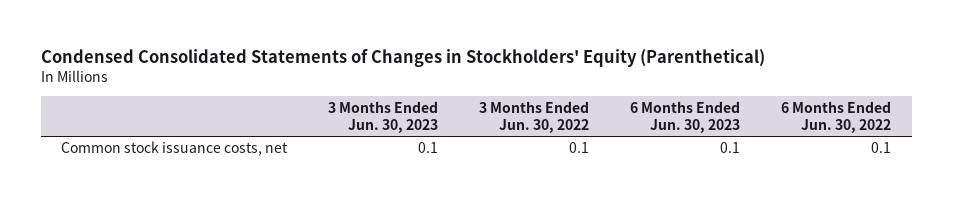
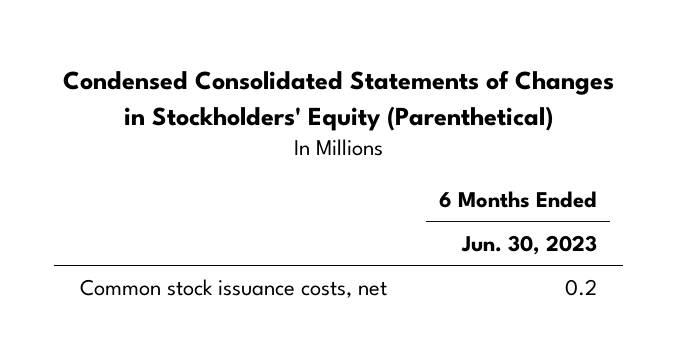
- | 3 Months Ended Jun. 30, 2023 | 3 Months Ended Jun. 30, 2022 | 6 Months Ended Jun. 30, 2023 | 6 Months Ended Jun. 30, 2022
+ | 6 Months Ended Jun. 30, 2023
- Common stock issuance costs, net | 0.1 | 0.1 | 0.1 | 0.1
+ Common stock issuance costs, net | 0.2

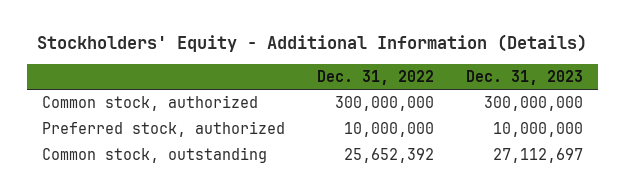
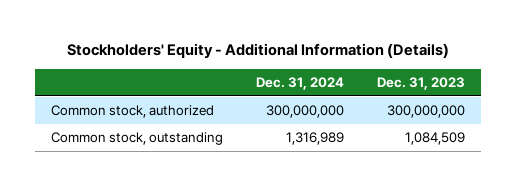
- | Dec. 31, 2022 | Dec. 31, 2023
+ | Dec. 31, 2024 | Dec. 31, 2023
- Preferred stock, authorized | 10,000,000 | 10,000,000
- Common stock, outstanding | 25,652,392 | 27,112,697
+ Common stock, outstanding | 1,316,989 | 1,084,509

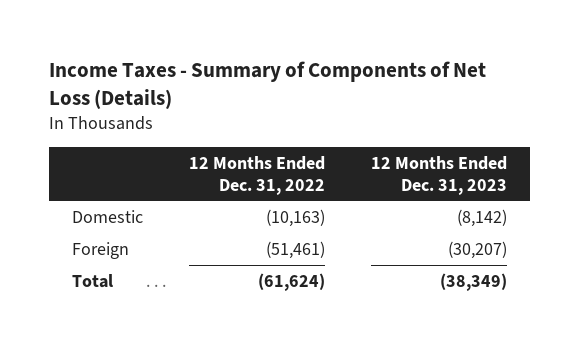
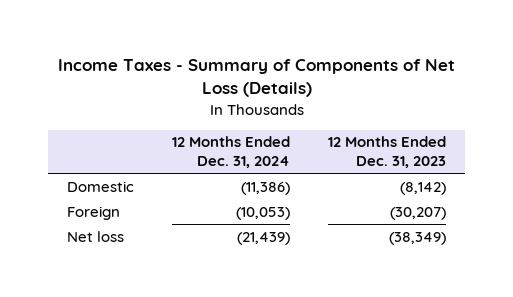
- | 12 Months Ended Dec. 31, 2022 | 12 Months Ended Dec. 31, 2023
+ | 12 Months Ended Dec. 31, 2024 | 12 Months Ended Dec. 31, 2023
- Total | (61,624) | (38,349)
+ Net loss | (21,439) | (38,349)

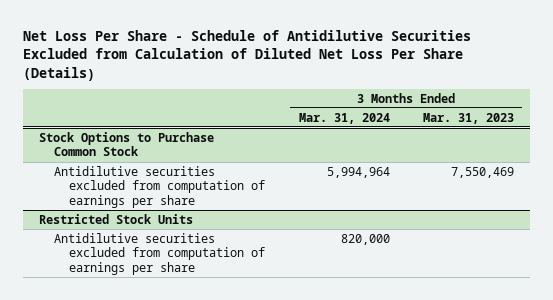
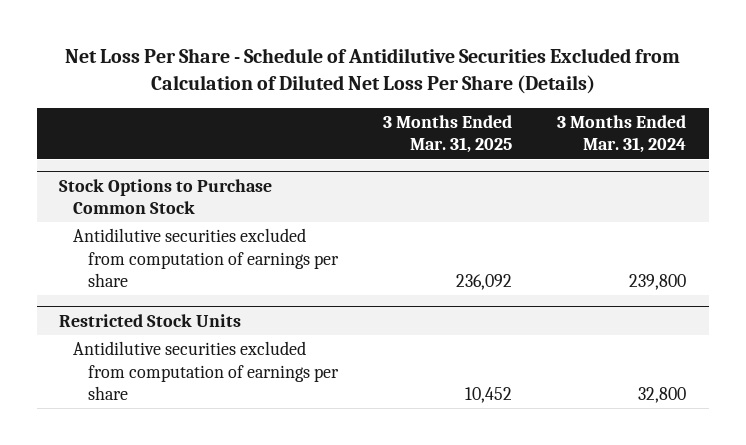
- | 3 Months Ended Mar. 31, 2024 | 3 Months Ended Mar. 31, 2023
+ | 3 Months Ended Mar. 31, 2025 | 3 Months Ended Mar. 31, 2024
@ Stock Options to Purchase Common Stock
- Antidilutive securities excluded from computation of earnings per share | 5,994,964 | 7,550,469
+ Antidilutive securities excluded from computation of earnings per share | 236,092 | 239,800
@ Restricted Stock Units
- Antidilutive securities excluded from computation of earnings per share | 820,000 |
+ Antidilutive securities excluded from computation of earnings per share | 10,452 | 32,800

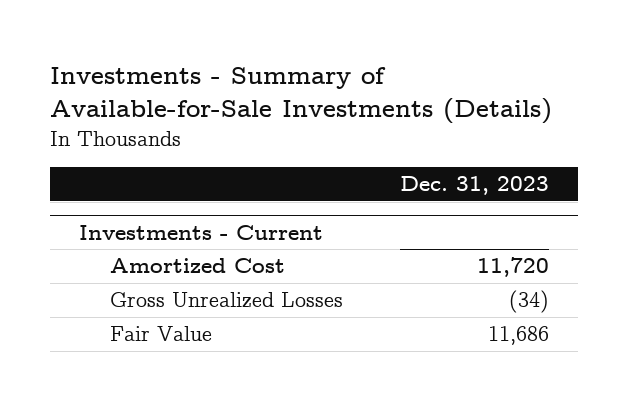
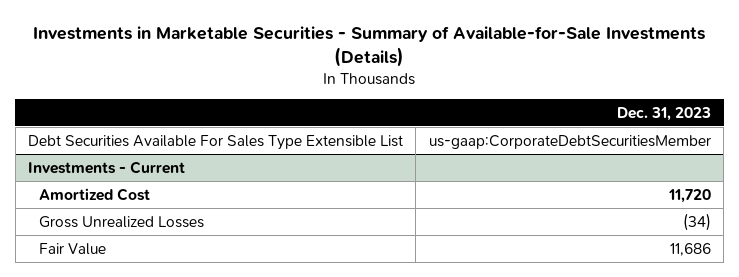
- Investments - Summary of Available-for-Sale Investments (Details)
+ Investments in Marketable Securities - Summary of Available-for-Sale Investments (Details)
+ Debt Securities Available For Sales Type Extensible List | us-gaap:CorporateDebtSecuritiesMember

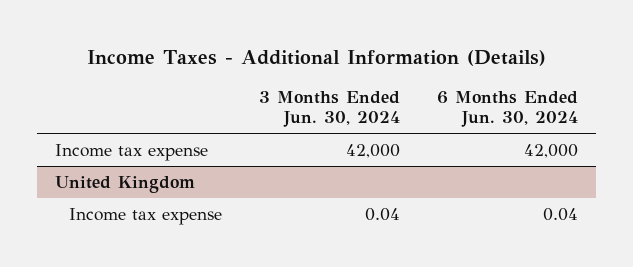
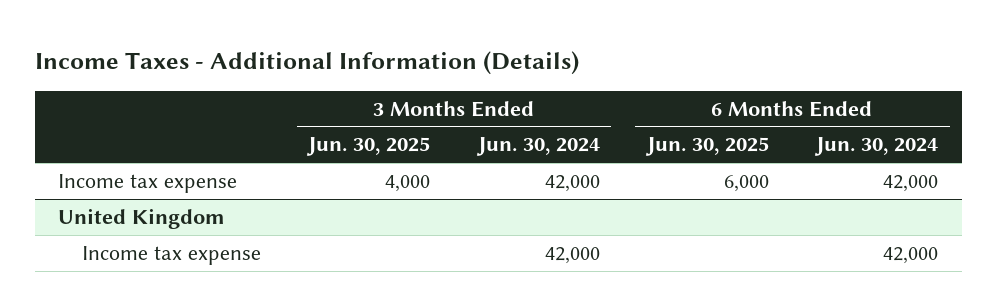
- | 3 Months Ended Jun. 30, 2024 | 6 Months Ended Jun. 30, 2024
+ | 3 Months Ended Jun. 30, 2025 | 3 Months Ended Jun. 30, 2024 | 6 Months Ended Jun. 30, 2025 | 6 Months Ended Jun. 30, 2024
@ United Kingdom
- Income tax expense | 0.04 | 0.04
+ Income tax expense | | 42,000 | | 42,000

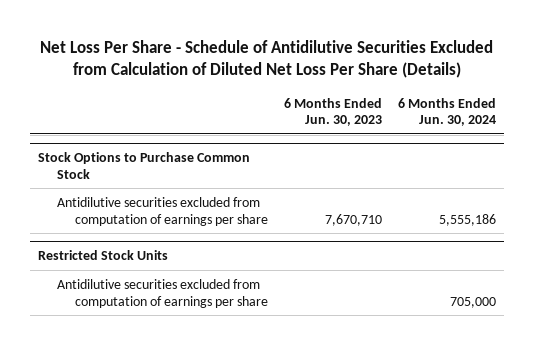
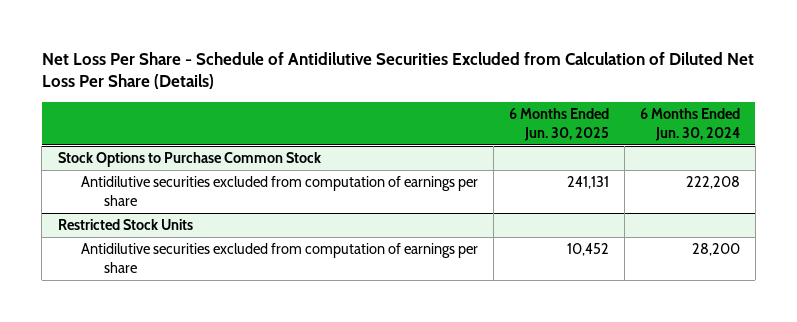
- | 6 Months Ended Jun. 30, 2023 | 6 Months Ended Jun. 30, 2024
+ | 6 Months Ended Jun. 30, 2025 | 6 Months Ended Jun. 30, 2024
@ Stock Options to Purchase Common Stock
- Antidilutive securities excluded from computation of earnings per share | 7,670,710 | 5,555,186
+ Antidilutive securities excluded from computation of earnings per share | 241,131 | 222,208
@ Restricted Stock Units
- Antidilutive securities excluded from computation of earnings per share | | 705,000
+ Antidilutive securities excluded from computation of earnings per share | 10,452 | 28,200

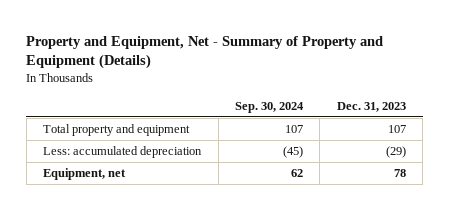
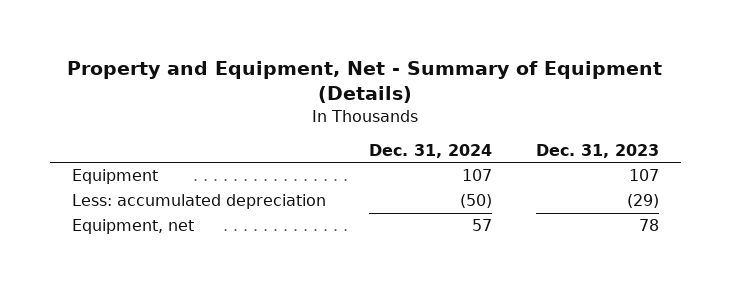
- Property and Equipment, Net - Summary of Property and Equipment (Details)
+ Property and Equipment, Net - Summary of Equipment (Details)
- | Sep. 30, 2024 | Dec. 31, 2023
+ | Dec. 31, 2024 | Dec. 31, 2023
- Total property and equipment | 107 | 107
+ Equipment | 107 | 107

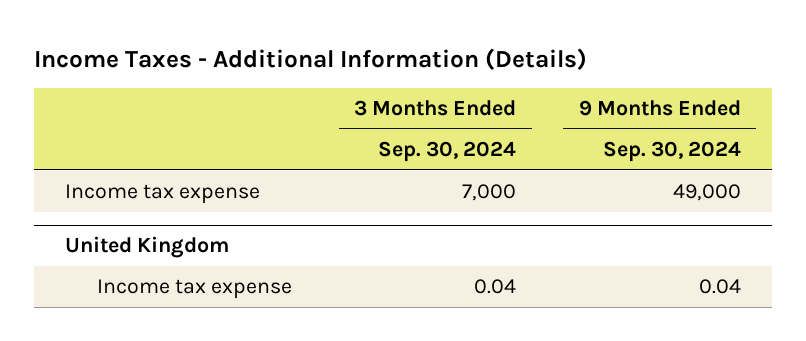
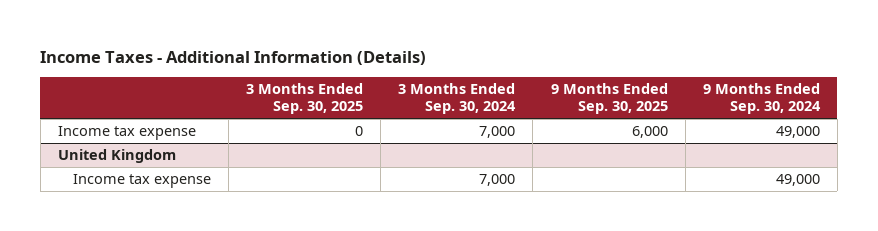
- | 3 Months Ended Sep. 30, 2024 | 9 Months Ended Sep. 30, 2024
+ | 3 Months Ended Sep. 30, 2025 | 3 Months Ended Sep. 30, 2024 | 9 Months Ended Sep. 30, 2025 | 9 Months Ended Sep. 30, 2024
@ United Kingdom
- Income tax expense | 0.04 | 0.04
+ Income tax expense | | 7,000 | | 49,000

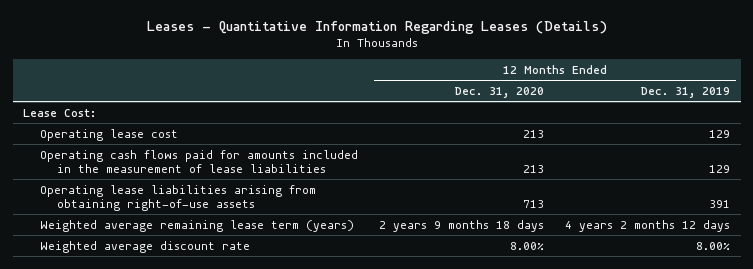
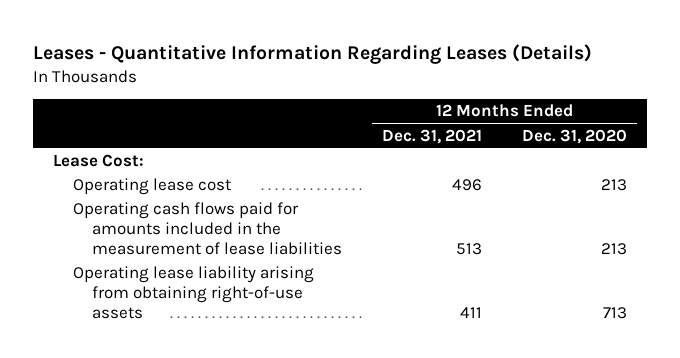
- | 12 Months Ended Dec. 31, 2020 | 12 Months Ended Dec. 31, 2019
+ | 12 Months Ended Dec. 31, 2021 | 12 Months Ended Dec. 31, 2020
- Operating lease liabilities arising from obtaining right-of-use assets | 713 | 391
- Weighted average remaining lease term (years) | 2 years 9 months 18 days | 4 years 2 months 12 days
- Weighted average discount rate | 8.00% | 8.00%
+ Operating lease liability arising from obtaining right-of-use assets | 411 | 713

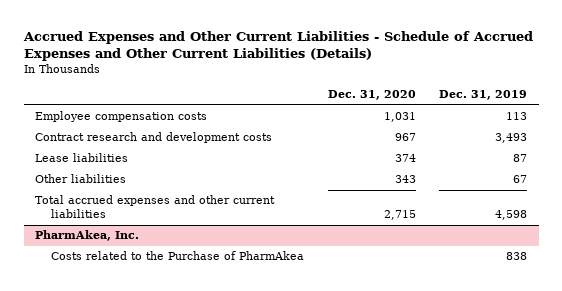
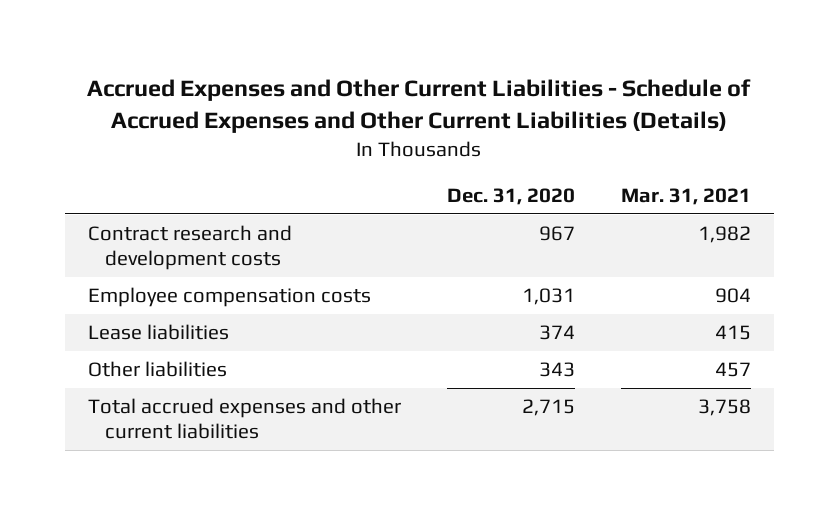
- | Dec. 31, 2020 | Dec. 31, 2019
+ | Dec. 31, 2020 | Mar. 31, 2021
moved down: Employee compensation costs | 1,031 | 904
- PharmAkea, Inc.
- Costs related to the Purchase of PharmAkea | | 838

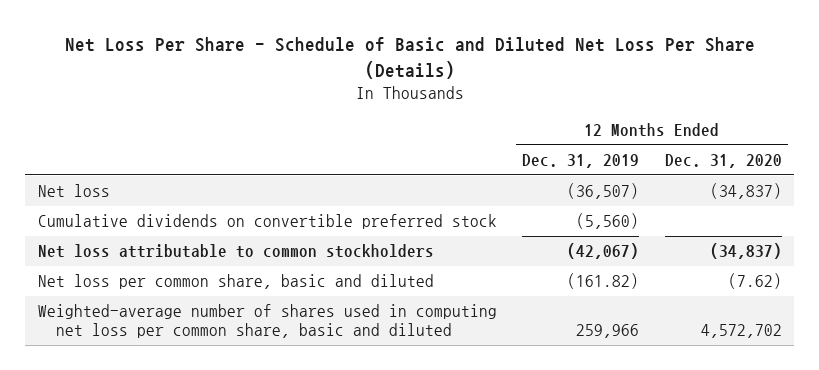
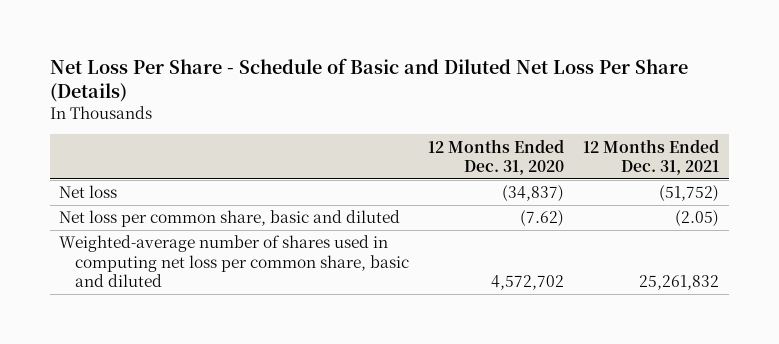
- | 12 Months Ended Dec. 31, 2019 | 12 Months Ended Dec. 31, 2020
+ | 12 Months Ended Dec. 31, 2020 | 12 Months Ended Dec. 31, 2021
- Cumulative dividends on convertible preferred stock | (5,560) |
- Net loss attributable to common stockholders | (42,067) | (34,837)

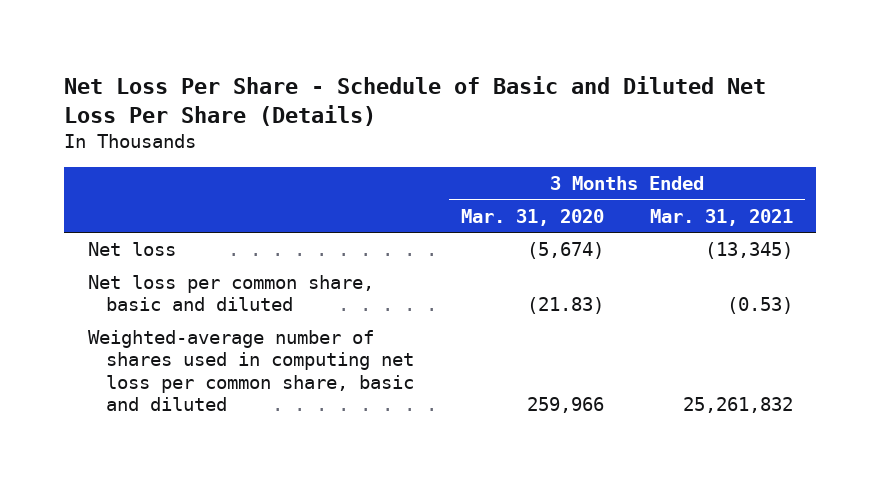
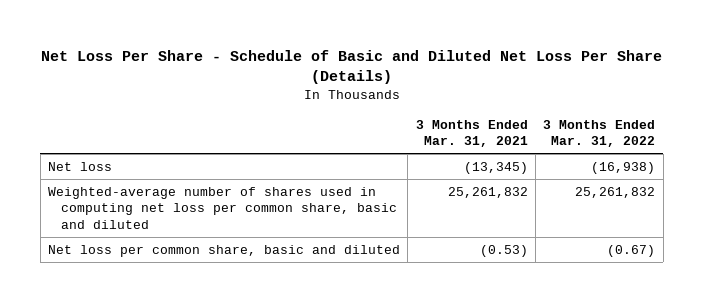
- | 3 Months Ended Mar. 31, 2020 | 3 Months Ended Mar. 31, 2021
+ | 3 Months Ended Mar. 31, 2021 | 3 Months Ended Mar. 31, 2022
moved down: Net loss per common share, basic and diluted | (0.53) | (0.67)

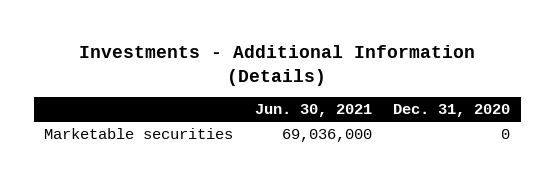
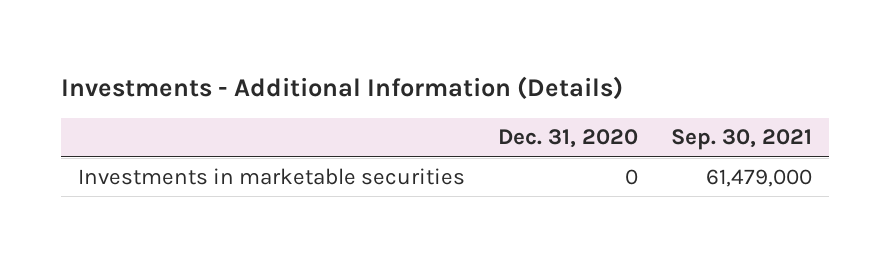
- | Jun. 30, 2021 | Dec. 31, 2020
+ | Dec. 31, 2020 | Sep. 30, 2021
- Marketable securities | 69,036,000 | 0
+ Investments in marketable securities | 0 | 61,479,000

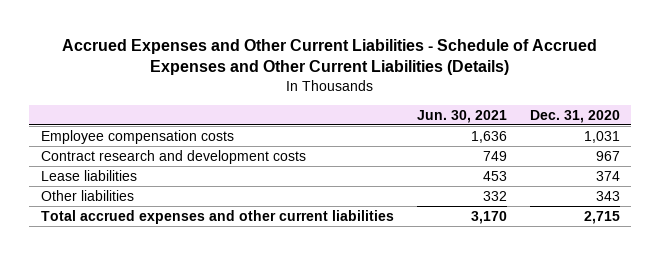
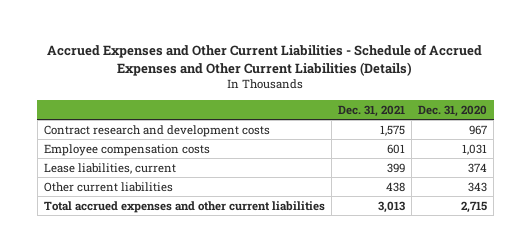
- | Jun. 30, 2021 | Dec. 31, 2020
+ | Dec. 31, 2021 | Dec. 31, 2020
- Lease liabilities | 453 | 374
- Other liabilities | 332 | 343
moved down: Employee compensation costs | 601 | 1,031
+ Lease liabilities, current | 399 | 374
+ Other current liabilities | 438 | 343

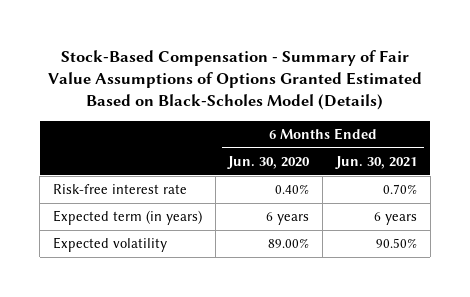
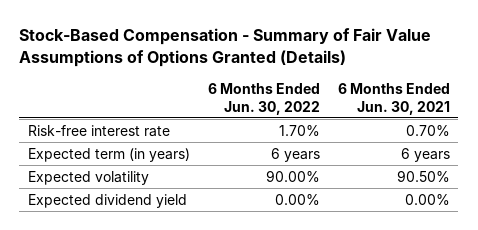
- Stock-Based Compensation - Summary of Fair Value Assumptions of Options Granted Estimated Based on Black-Scholes Model (Details)
+ Stock-Based Compensation - Summary of Fair Value Assumptions of Options Granted (Details)
- | 6 Months Ended Jun. 30, 2020 | 6 Months Ended Jun. 30, 2021
+ | 6 Months Ended Jun. 30, 2022 | 6 Months Ended Jun. 30, 2021
+ Expected dividend yield | 0.00% | 0.00%

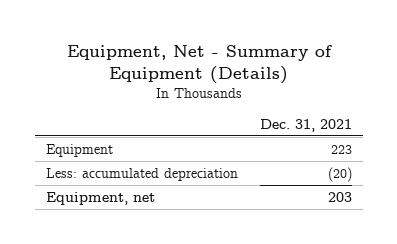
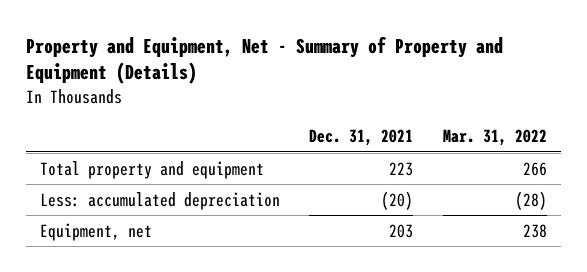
- Equipment, Net - Summary of Equipment (Details)
+ Property and Equipment, Net - Summary of Property and Equipment (Details)
- | Dec. 31, 2021
+ | Dec. 31, 2021 | Mar. 31, 2022
- Equipment | 223
+ Total property and equipment | 223 | 266

